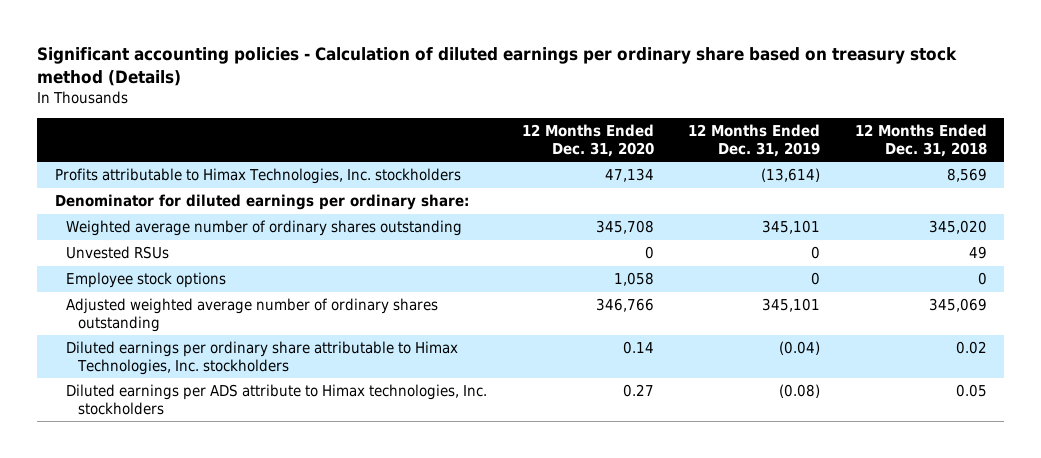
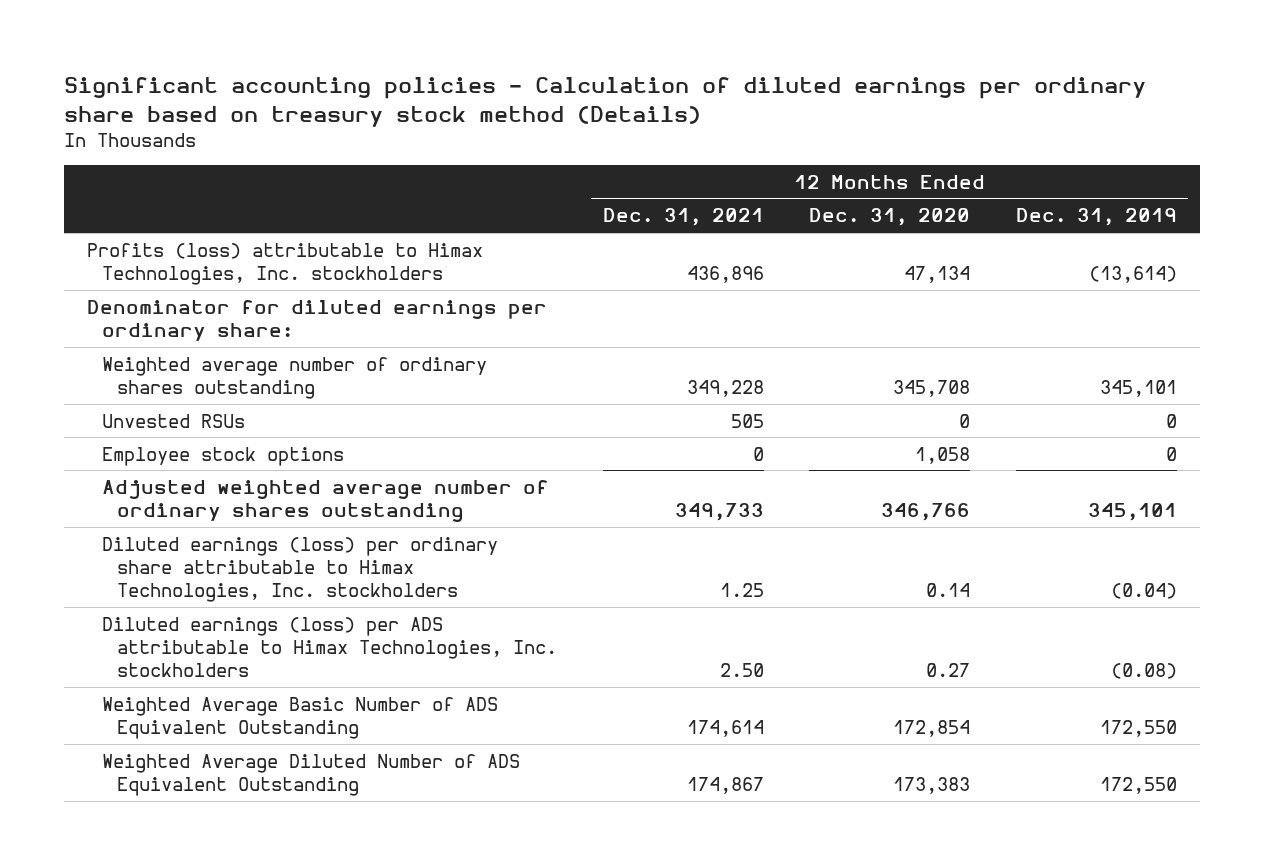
- | 12 Months Ended Dec. 31, 2020 | 12 Months Ended Dec. 31, 2019 | 12 Months Ended Dec. 31, 2018
+ | 12 Months Ended Dec. 31, 2021 | 12 Months Ended Dec. 31, 2020 | 12 Months Ended Dec. 31, 2019
- Profits attributable to Himax Technologies, Inc. stockholders | 47,134 | (13,614) | 8,569
+ Profits (loss) attributable to Himax Technologies, Inc. stockholders | 436,896 | 47,134 | (13,614)
- Diluted earnings per ordinary share attributable to Himax Technologies, Inc. stockholders | 0.14 | (0.04) | 0.02
- Diluted earnings per ADS attribute to Himax technologies, Inc. stockholders | 0.27 | (0.08) | 0.05
+ Diluted earnings (loss) per ordinary share attributable to Himax Technologies, Inc. stockholders | 1.25 | 0.14 | (0.04)
+ Diluted earnings (loss) per ADS attributable to Himax Technologies, Inc. stockholders | 2.50 | 0.27 | (0.08)
+ Weighted Average Basic Number of ADS Equivalent Outstanding | 174,614 | 172,854 | 172,550
+ Weighted Average Diluted Number of ADS Equivalent Outstanding | 174,867 | 173,383 | 172,550

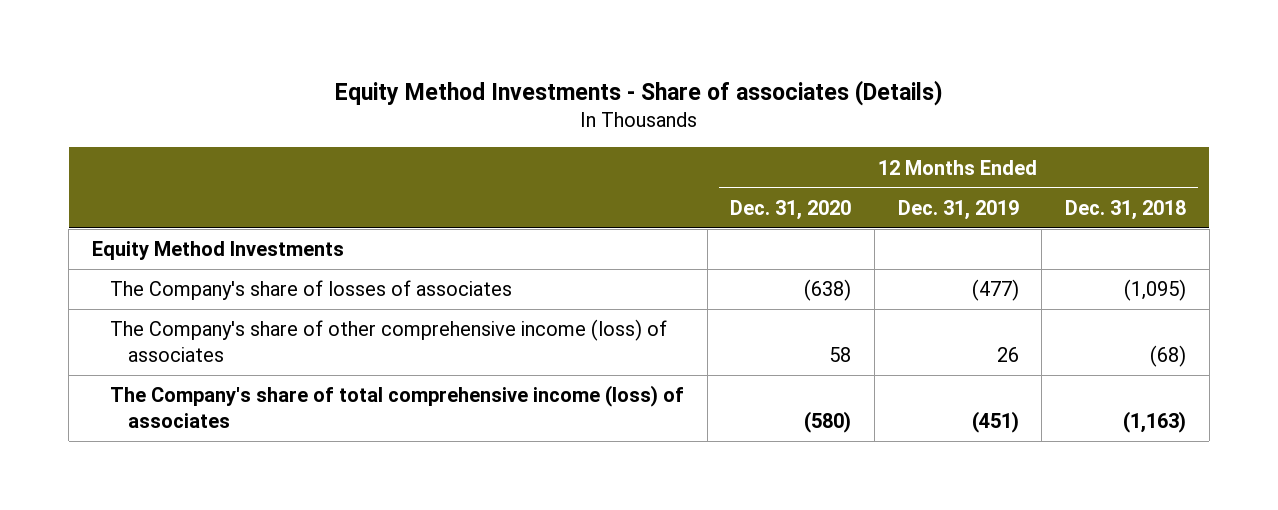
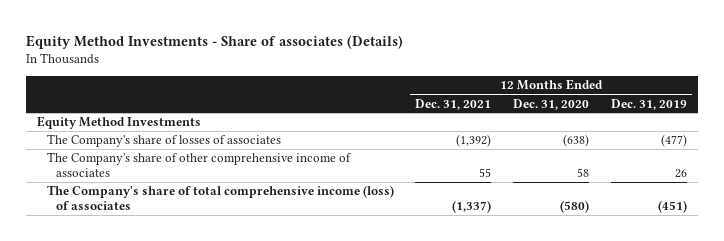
- | 12 Months Ended Dec. 31, 2020 | 12 Months Ended Dec. 31, 2019 | 12 Months Ended Dec. 31, 2018
+ | 12 Months Ended Dec. 31, 2021 | 12 Months Ended Dec. 31, 2020 | 12 Months Ended Dec. 31, 2019
- The Company's share of other comprehensive income (loss) of associates | 58 | 26 | (68)
+ The Company's share of other comprehensive income of associates | 55 | 58 | 26

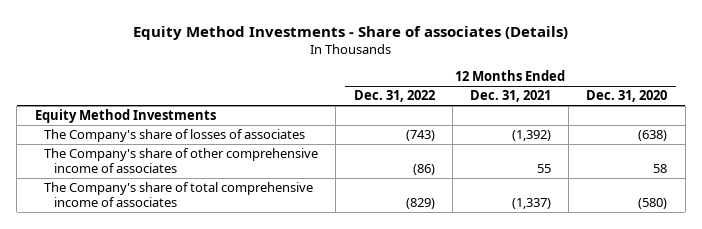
- | 12 Months Ended Dec. 31, 2021 | 12 Months Ended Dec. 31, 2020 | 12 Months Ended Dec. 31, 2019
+ | 12 Months Ended Dec. 31, 2022 | 12 Months Ended Dec. 31, 2021 | 12 Months Ended Dec. 31, 2020
- The Company's share of total comprehensive income (loss) of associates | (1,337) | (580) | (451)
+ The Company's share of total comprehensive income of associates | (829) | (1,337) | (580)

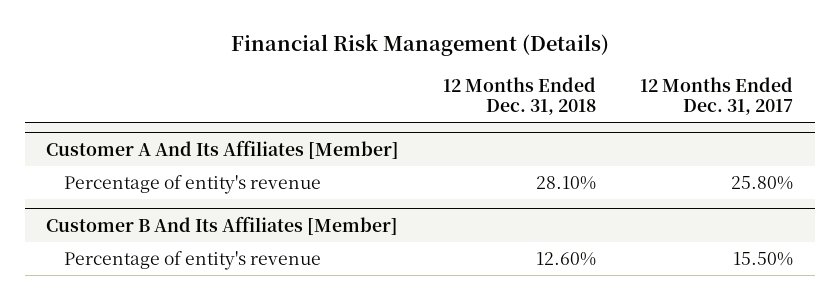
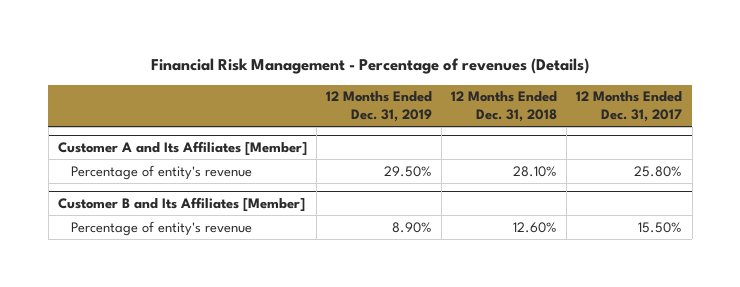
- Financial Risk Management (Details)
+ Financial Risk Management - Percentage of revenues (Details)
- | 12 Months Ended Dec. 31, 2018 | 12 Months Ended Dec. 31, 2017
+ | 12 Months Ended Dec. 31, 2019 | 12 Months Ended Dec. 31, 2018 | 12 Months Ended Dec. 31, 2017
- Customer A And Its Affiliates [Member]
+ Customer A and Its Affiliates [Member]
- Customer B And Its Affiliates [Member]
+ Customer B and Its Affiliates [Member]

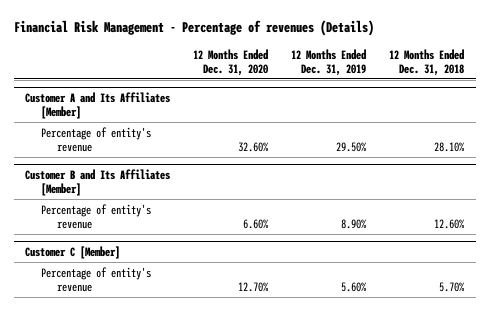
- | 12 Months Ended Dec. 31, 2019 | 12 Months Ended Dec. 31, 2018 | 12 Months Ended Dec. 31, 2017
+ | 12 Months Ended Dec. 31, 2020 | 12 Months Ended Dec. 31, 2019 | 12 Months Ended Dec. 31, 2018
+ Customer C [Member]
+ Percentage of entity's revenue | 12.70% | 5.60% | 5.70%

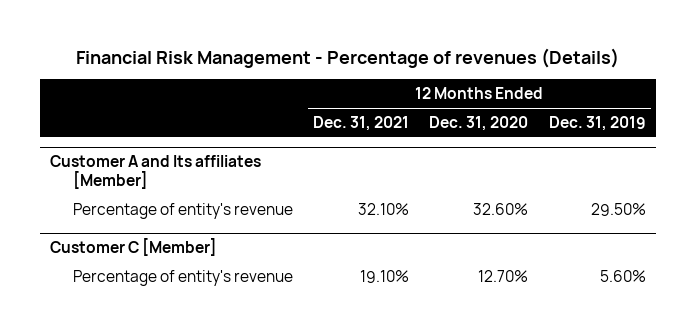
- | 12 Months Ended Dec. 31, 2020 | 12 Months Ended Dec. 31, 2019 | 12 Months Ended Dec. 31, 2018
+ | 12 Months Ended Dec. 31, 2021 | 12 Months Ended Dec. 31, 2020 | 12 Months Ended Dec. 31, 2019
- Customer A and Its Affiliates [Member]
+ Customer A and Its affiliates [Member]
- Customer B and Its Affiliates [Member]
- Percentage of entity's revenue | 6.60% | 8.90% | 12.60%

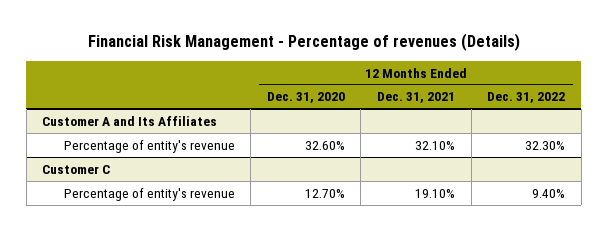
- | 12 Months Ended Dec. 31, 2021 | 12 Months Ended Dec. 31, 2020 | 12 Months Ended Dec. 31, 2019
+ | 12 Months Ended Dec. 31, 2020 | 12 Months Ended Dec. 31, 2021 | 12 Months Ended Dec. 31, 2022
- Customer A and Its affiliates [Member]
+ Customer A and Its Affiliates
- Customer C [Member]
+ Customer C

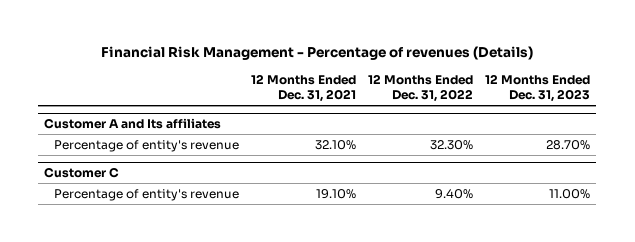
- | 12 Months Ended Dec. 31, 2020 | 12 Months Ended Dec. 31, 2021 | 12 Months Ended Dec. 31, 2022
+ | 12 Months Ended Dec. 31, 2021 | 12 Months Ended Dec. 31, 2022 | 12 Months Ended Dec. 31, 2023
- Customer A and Its Affiliates
+ Customer A and Its affiliates

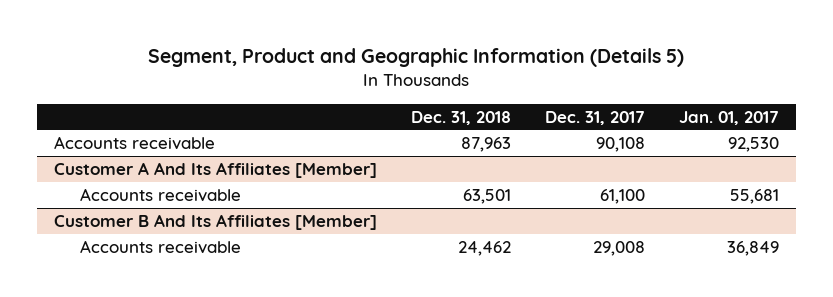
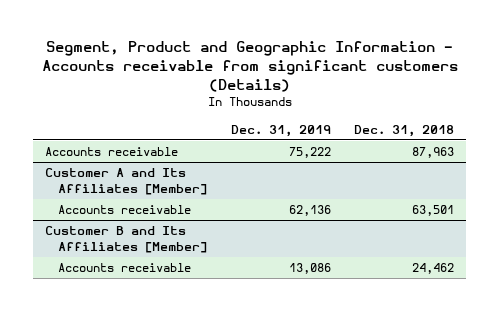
- Segment, Product and Geographic Information (Details 5)
+ Segment, Product and Geographic Information - Accounts receivable from significant customers (Details)
- | Dec. 31, 2018 | Dec. 31, 2017 | Jan. 01, 2017
+ | Dec. 31, 2019 | Dec. 31, 2018
- Customer A And Its Affiliates [Member]
+ Customer A and Its Affiliates [Member]
- Customer B And Its Affiliates [Member]
+ Customer B and Its Affiliates [Member]

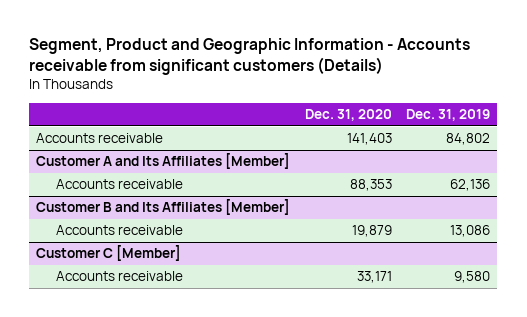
- | Dec. 31, 2019 | Dec. 31, 2018
+ | Dec. 31, 2020 | Dec. 31, 2019
- Accounts receivable | 75,222 | 87,963
+ Accounts receivable | 141,403 | 84,802
+ Customer C [Member]
+ Accounts receivable | 33,171 | 9,580

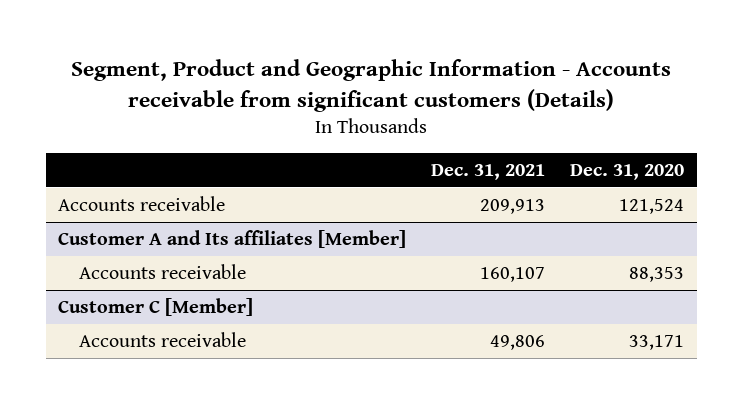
- | Dec. 31, 2020 | Dec. 31, 2019
+ | Dec. 31, 2021 | Dec. 31, 2020
- Accounts receivable | 141,403 | 84,802
- Customer A and Its Affiliates [Member]
+ Accounts receivable | 209,913 | 121,524
+ Customer A and Its affiliates [Member]
- Customer B and Its Affiliates [Member]
- Accounts receivable | 19,879 | 13,086

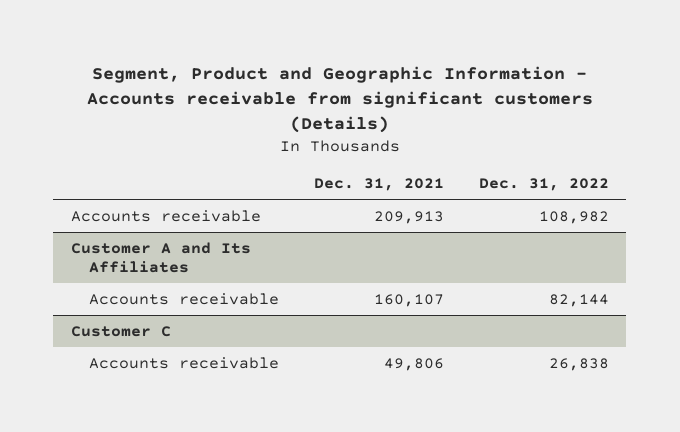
- | Dec. 31, 2021 | Dec. 31, 2020
+ | Dec. 31, 2021 | Dec. 31, 2022
- Customer A and Its affiliates [Member]
+ Customer A and Its Affiliates
- Customer C [Member]
+ Customer C

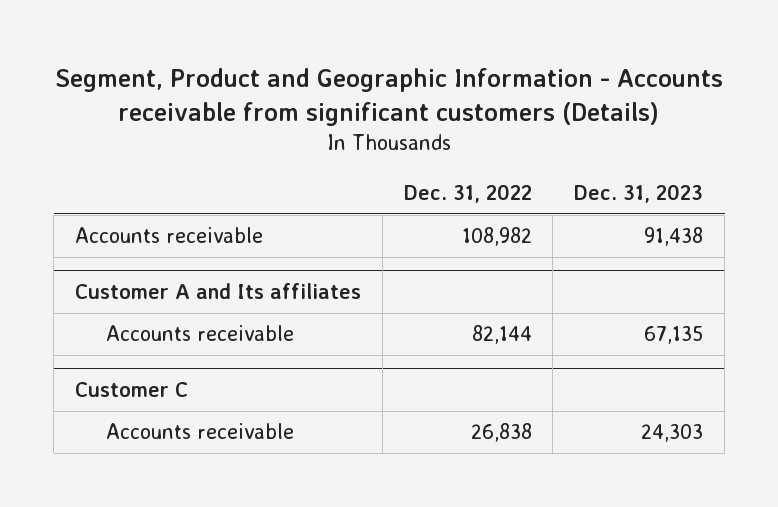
- | Dec. 31, 2021 | Dec. 31, 2022
+ | Dec. 31, 2022 | Dec. 31, 2023
- Customer A and Its Affiliates
+ Customer A and Its affiliates

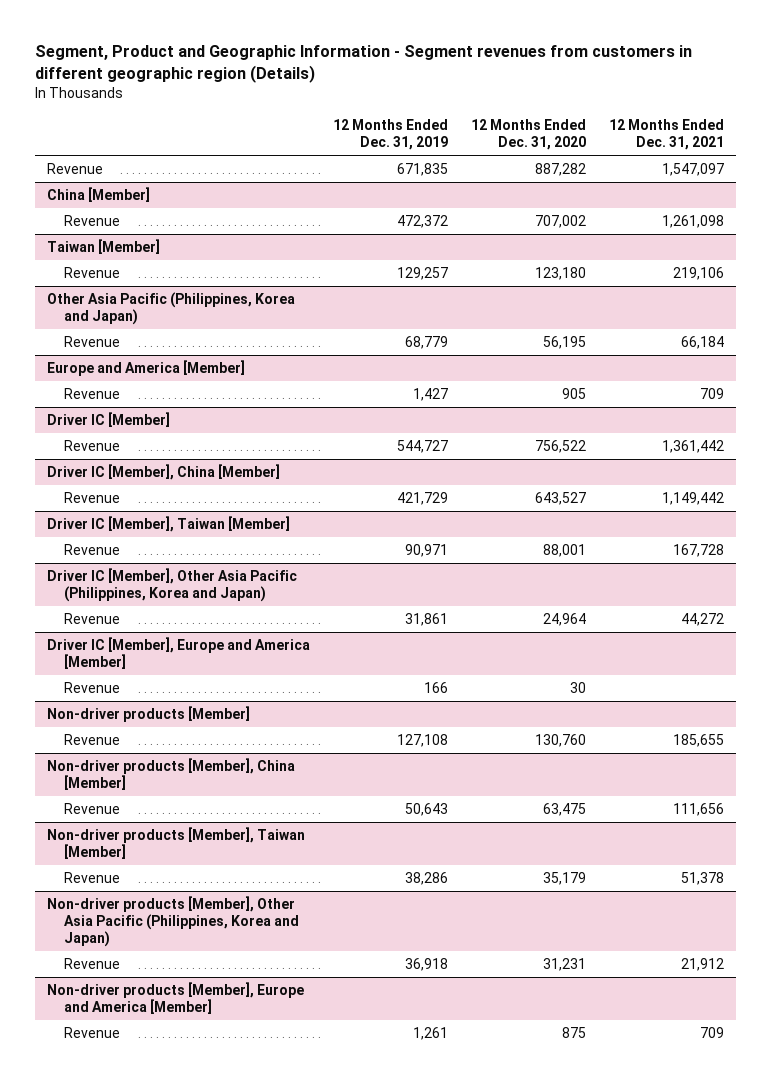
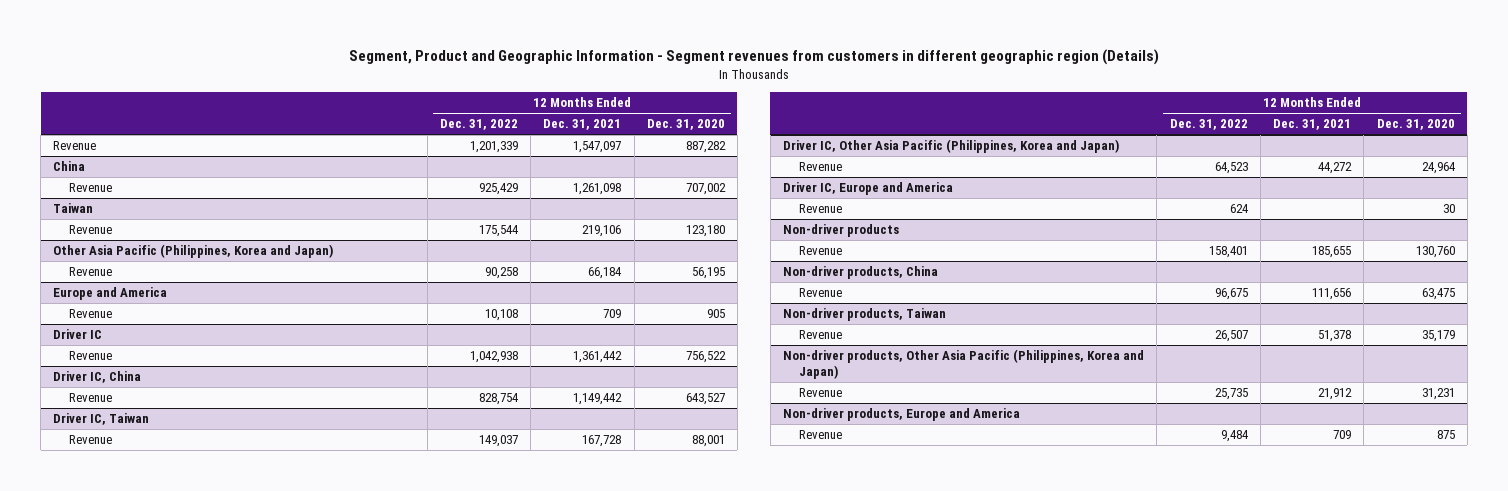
- | 12 Months Ended Dec. 31, 2019 | 12 Months Ended Dec. 31, 2020 | 12 Months Ended Dec. 31, 2021
+ | 12 Months Ended Dec. 31, 2022 | 12 Months Ended Dec. 31, 2021 | 12 Months Ended Dec. 31, 2020
- China [Member]
+ China
- Taiwan [Member]
+ Taiwan
- Europe and America [Member]
+ Europe and America
- Driver IC [Member]
+ Driver IC
- Driver IC [Member], China [Member]
+ Driver IC, China
- Driver IC [Member], Taiwan [Member]
+ Driver IC, Taiwan
- Driver IC [Member], Other Asia Pacific (Philippines, Korea and Japan)
+ Driver IC, Other Asia Pacific (Philippines, Korea and Japan)
- Driver IC [Member], Europe and America [Member]
+ Driver IC, Europe and America
- Non-driver products [Member]
+ Non-driver products
- Non-driver products [Member], China [Member]
+ Non-driver products, China
- Non-driver products [Member], Taiwan [Member]
+ Non-driver products, Taiwan
- Non-driver products [Member], Other Asia Pacific (Philippines, Korea and Japan)
+ Non-driver products, Other Asia Pacific (Philippines, Korea and Japan)
- Non-driver products [Member], Europe and America [Member]
+ Non-driver products, Europe and America

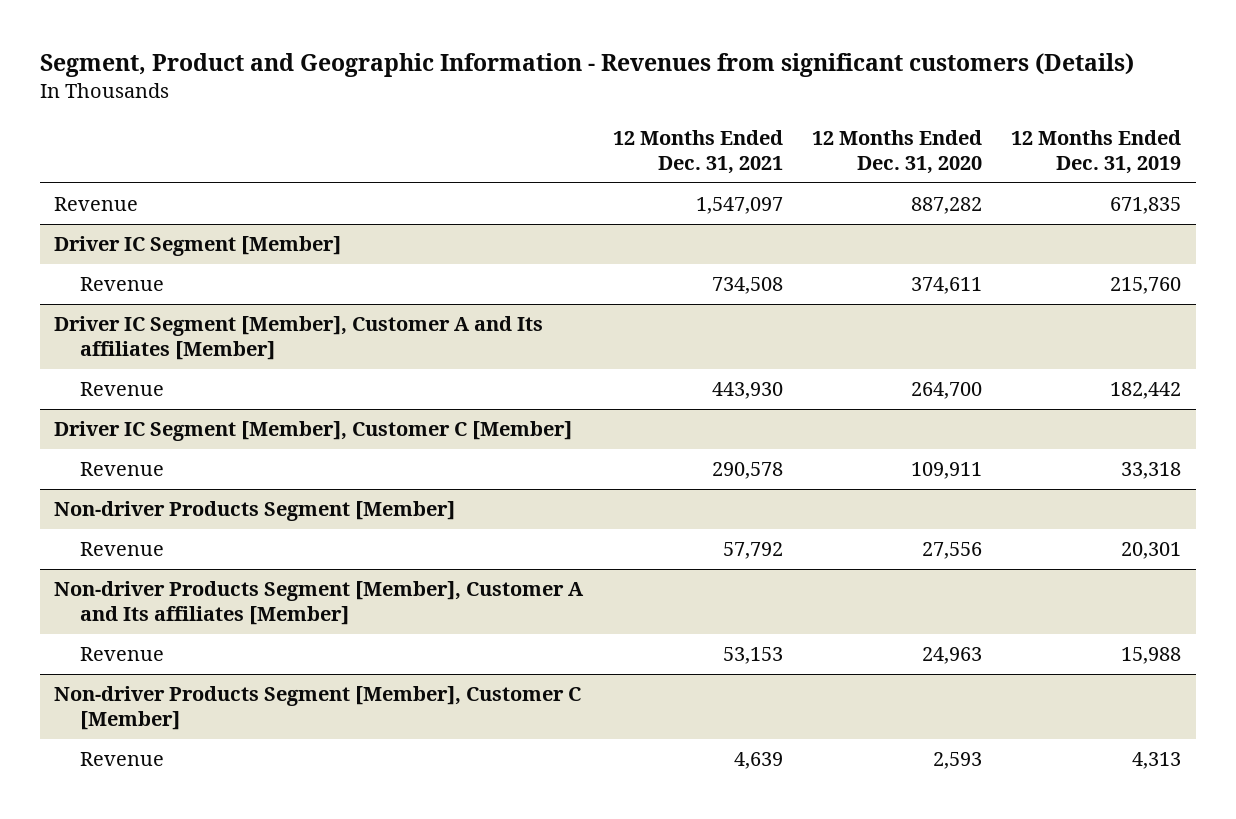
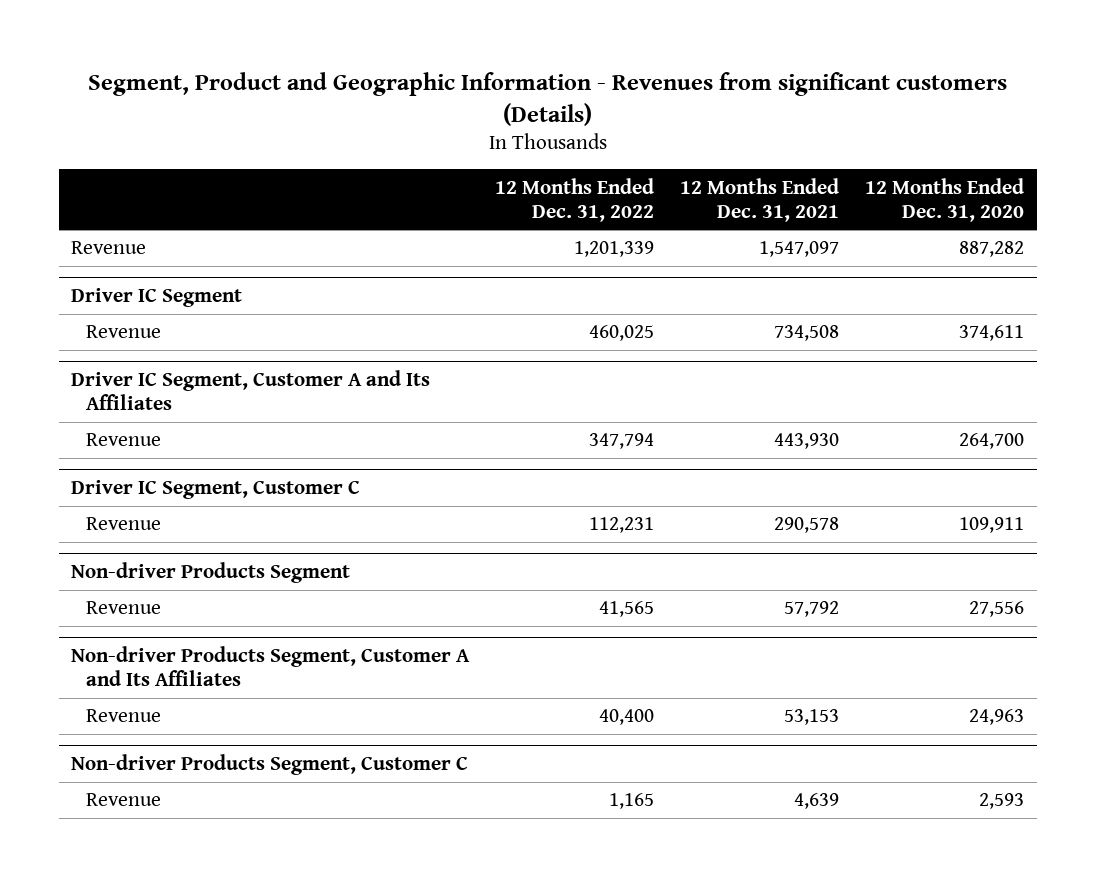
- | 12 Months Ended Dec. 31, 2021 | 12 Months Ended Dec. 31, 2020 | 12 Months Ended Dec. 31, 2019
+ | 12 Months Ended Dec. 31, 2022 | 12 Months Ended Dec. 31, 2021 | 12 Months Ended Dec. 31, 2020
- Driver IC Segment [Member]
+ Driver IC Segment
- Driver IC Segment [Member], Customer A and Its affiliates [Member]
+ Driver IC Segment, Customer A and Its Affiliates
- Driver IC Segment [Member], Customer C [Member]
+ Driver IC Segment, Customer C
- Non-driver Products Segment [Member]
+ Non-driver Products Segment
- Non-driver Products Segment [Member], Customer A and Its affiliates [Member]
+ Non-driver Products Segment, Customer A and Its Affiliates
- Non-driver Products Segment [Member], Customer C [Member]
+ Non-driver Products Segment, Customer C

